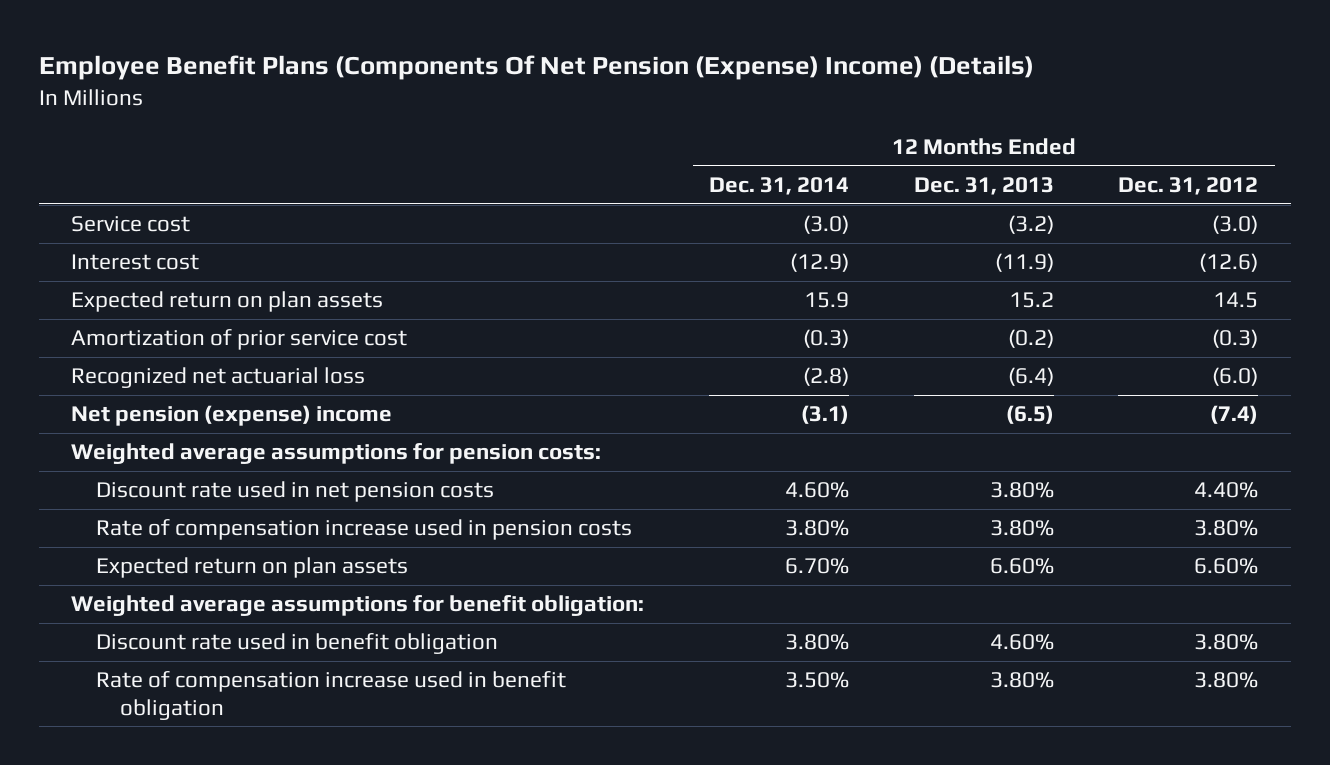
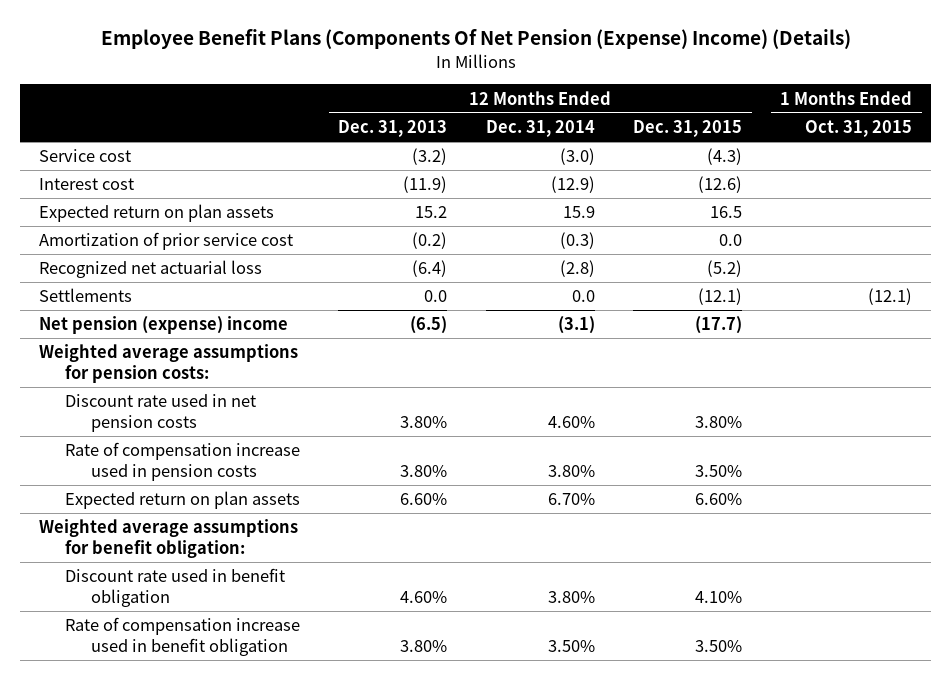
- | 12 Months Ended Dec. 31, 2014 | 12 Months Ended Dec. 31, 2013 | 12 Months Ended Dec. 31, 2012
+ | 12 Months Ended Dec. 31, 2013 | 12 Months Ended Dec. 31, 2014 | 12 Months Ended Dec. 31, 2015 | 1 Months Ended Oct. 31, 2015
+ Settlements | 0.0 | 0.0 | (12.1) | (12.1)

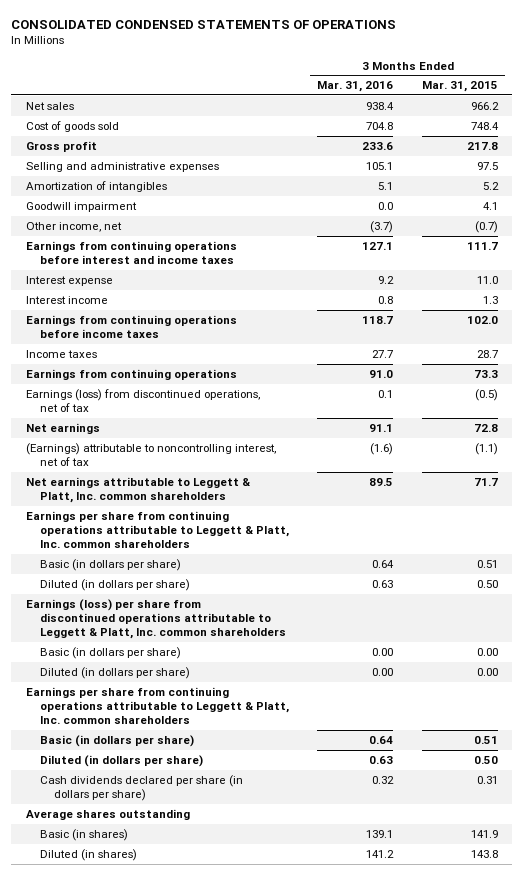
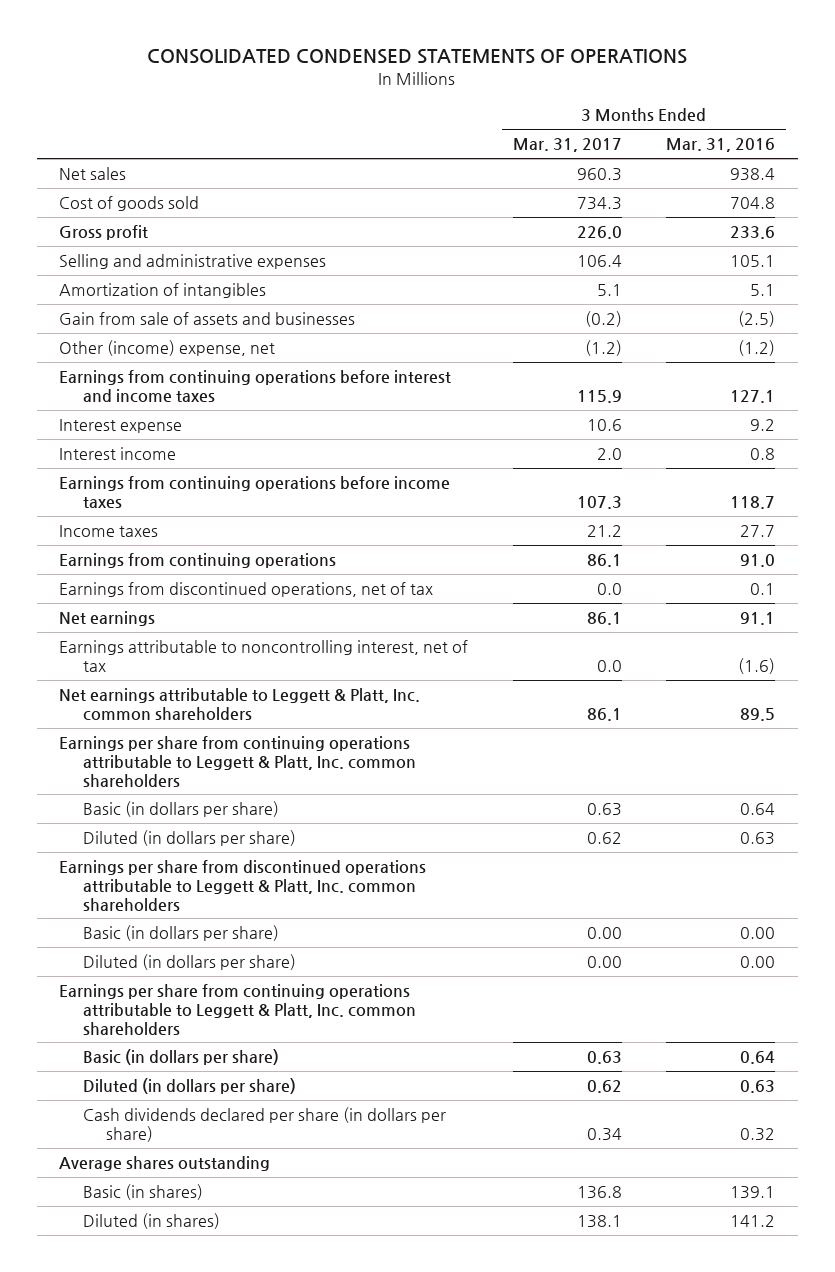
- | 3 Months Ended Mar. 31, 2016 | 3 Months Ended Mar. 31, 2015
+ | 3 Months Ended Mar. 31, 2017 | 3 Months Ended Mar. 31, 2016
- Goodwill impairment | 0.0 | 4.1
- Other income, net | (3.7) | (0.7)
+ Gain from sale of assets and businesses | (0.2) | (2.5)
+ Other (income) expense, net | (1.2) | (1.2)
- Earnings (loss) from discontinued operations, net of tax | 0.1 | (0.5)
+ Earnings from discontinued operations, net of tax | 0.0 | 0.1
- (Earnings) attributable to noncontrolling interest, net of tax | (1.6) | (1.1)
+ Earnings attributable to noncontrolling interest, net of tax | 0.0 | (1.6)
- Earnings (loss) per share from discontinued operations attributable to Leggett & Platt, Inc. common shareholders
+ Earnings per share from discontinued operations attributable to Leggett & Platt, Inc. common shareholders

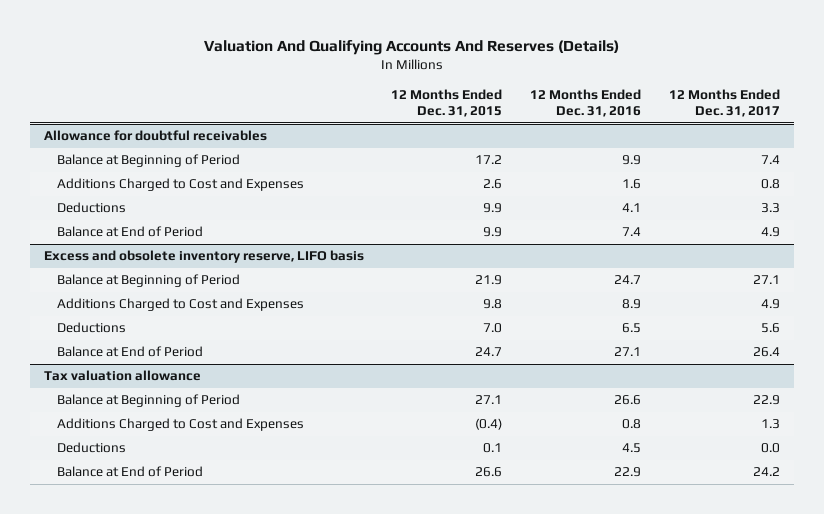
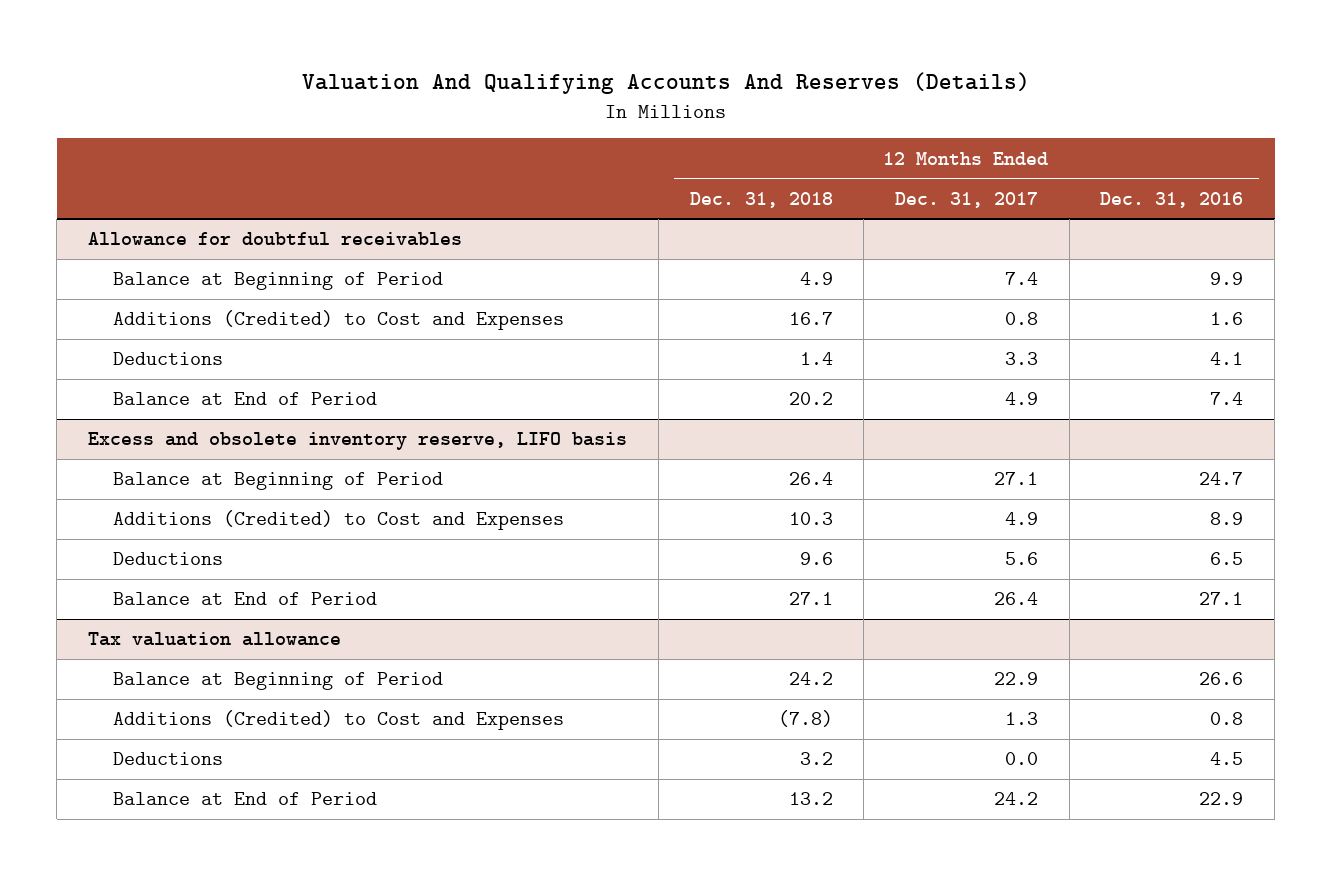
- | 12 Months Ended Dec. 31, 2015 | 12 Months Ended Dec. 31, 2016 | 12 Months Ended Dec. 31, 2017
+ | 12 Months Ended Dec. 31, 2018 | 12 Months Ended Dec. 31, 2017 | 12 Months Ended Dec. 31, 2016
@ Allowance for doubtful receivables
- Additions Charged to Cost and Expenses | 2.6 | 1.6 | 0.8
+ Additions (Credited) to Cost and Expenses | 16.7 | 0.8 | 1.6
@ Excess and obsolete inventory reserve, LIFO basis
- Additions Charged to Cost and Expenses | 9.8 | 8.9 | 4.9
+ Additions (Credited) to Cost and Expenses | 10.3 | 4.9 | 8.9
@ Tax valuation allowance
- Additions Charged to Cost and Expenses | (0.4) | 0.8 | 1.3
+ Additions (Credited) to Cost and Expenses | (7.8) | 1.3 | 0.8

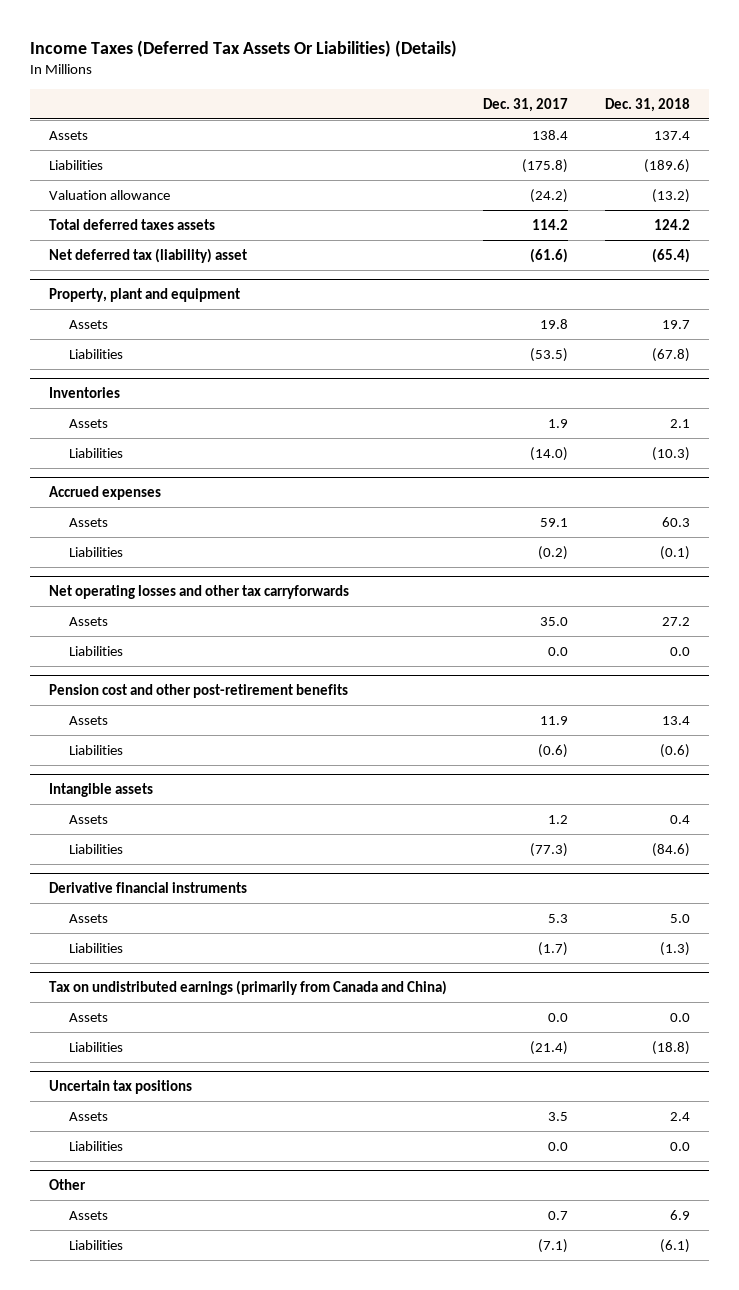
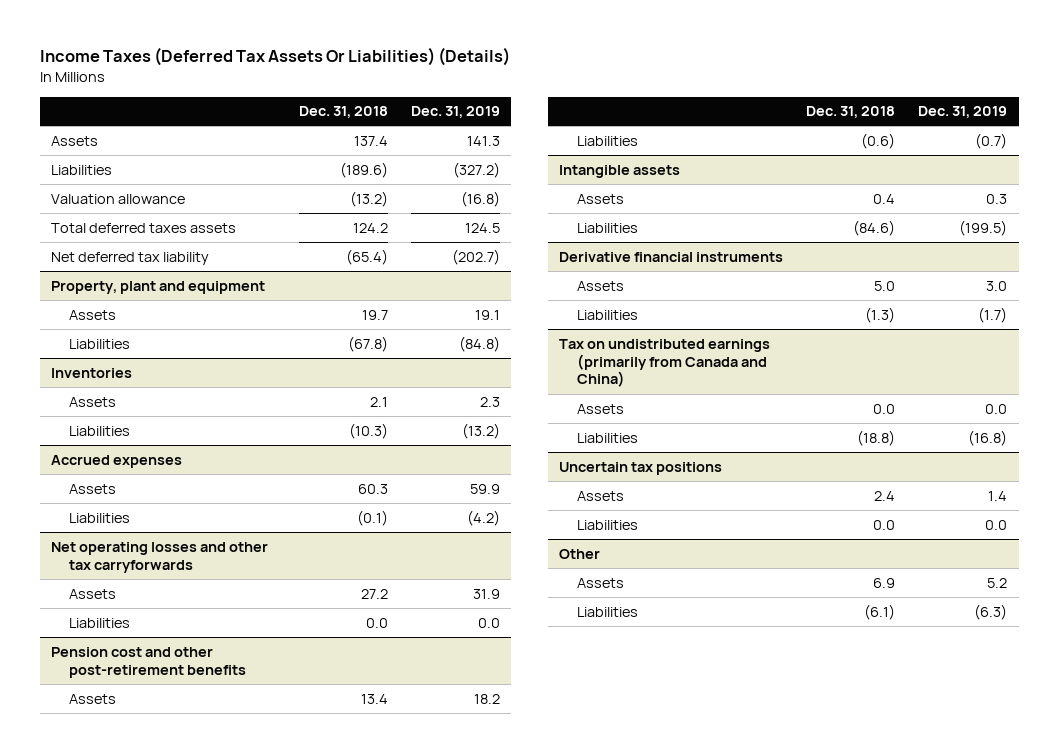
- | Dec. 31, 2017 | Dec. 31, 2018
+ | Dec. 31, 2018 | Dec. 31, 2019
- Net deferred tax (liability) asset | (61.6) | (65.4)
+ Net deferred tax liability | (65.4) | (202.7)

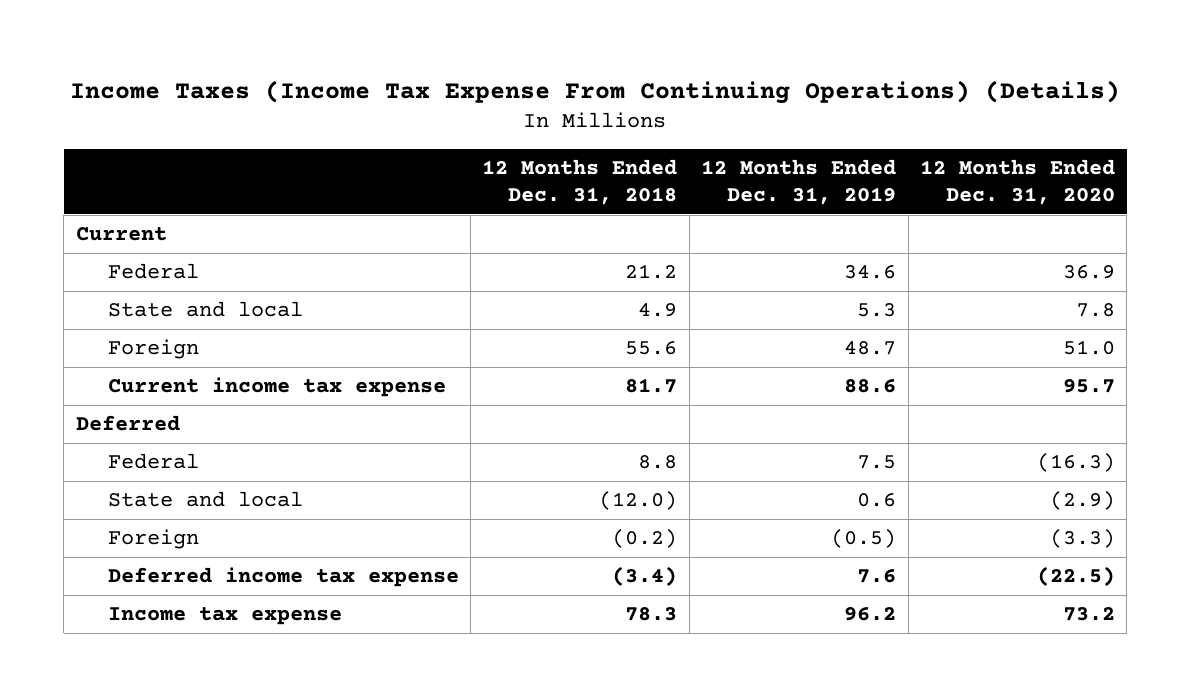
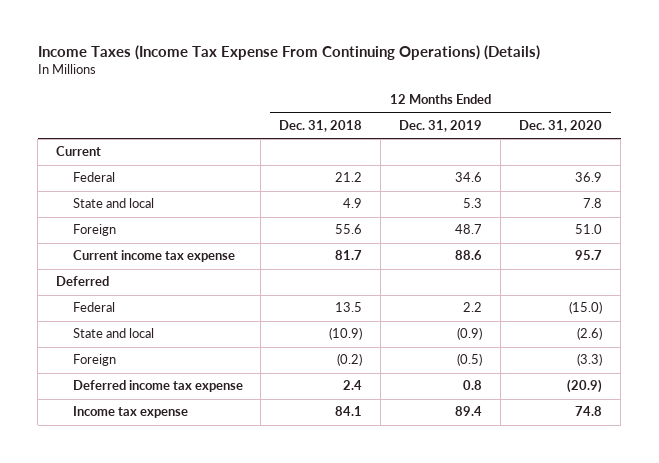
- Federal | 8.8 | 7.5 | (16.3)
- State and local | (12.0) | 0.6 | (2.9)
+ Federal | 13.5 | 2.2 | (15.0)
+ State and local | (10.9) | (0.9) | (2.6)
- Deferred income tax expense | (3.4) | 7.6 | (22.5)
- Income tax expense | 78.3 | 96.2 | 73.2
+ Deferred income tax expense | 2.4 | 0.8 | (20.9)
+ Income tax expense | 84.1 | 89.4 | 74.8

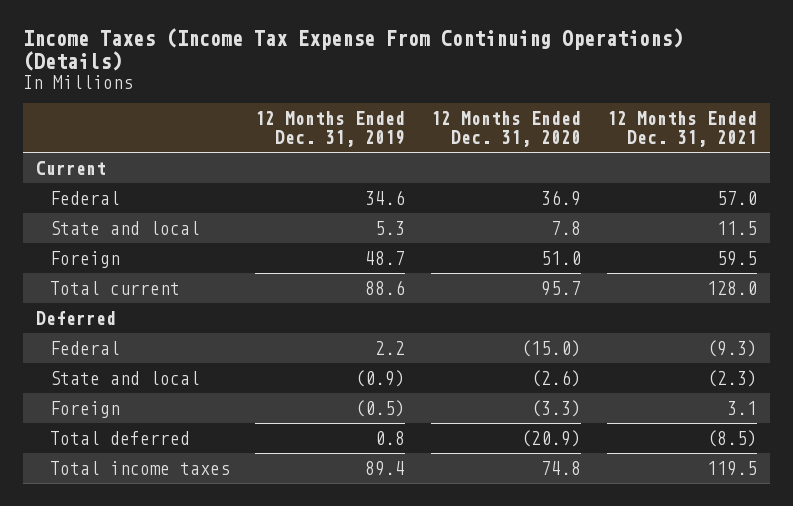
- | 12 Months Ended Dec. 31, 2018 | 12 Months Ended Dec. 31, 2019 | 12 Months Ended Dec. 31, 2020
+ | 12 Months Ended Dec. 31, 2019 | 12 Months Ended Dec. 31, 2020 | 12 Months Ended Dec. 31, 2021
- Current income tax expense | 81.7 | 88.6 | 95.7
+ Total current | 88.6 | 95.7 | 128.0
- Deferred income tax expense | 2.4 | 0.8 | (20.9)
- Income tax expense | 84.1 | 89.4 | 74.8
+ Total deferred | 0.8 | (20.9) | (8.5)
+ Total income taxes | 89.4 | 74.8 | 119.5

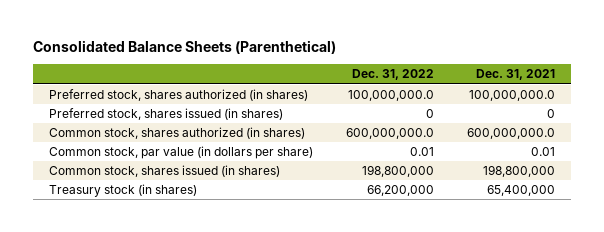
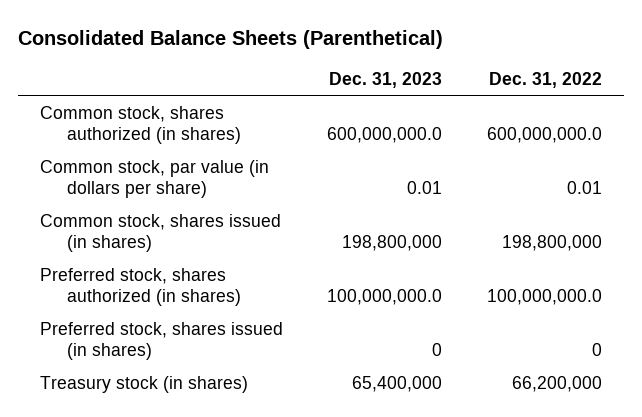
- | Dec. 31, 2022 | Dec. 31, 2021
+ | Dec. 31, 2023 | Dec. 31, 2022
moved down: Preferred stock, shares authorized (in shares) | 100,000,000.0 | 100,000,000.0
moved down: Preferred stock, shares issued (in shares) | 0 | 0

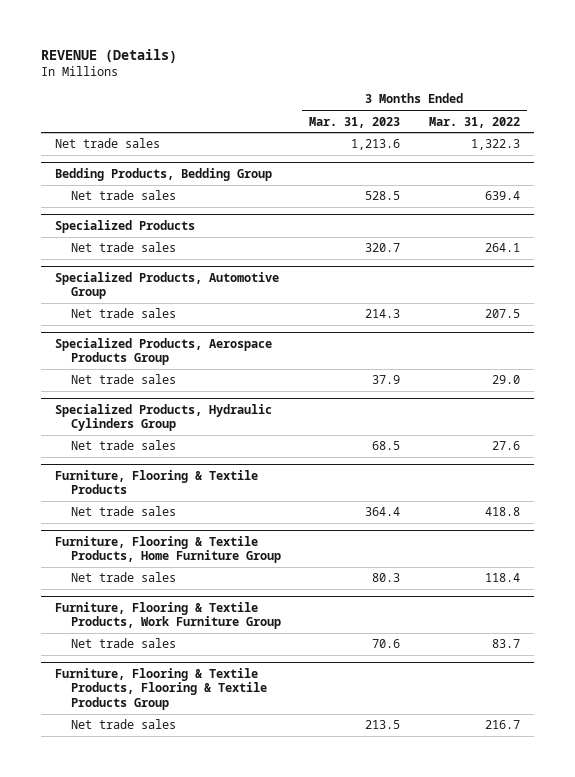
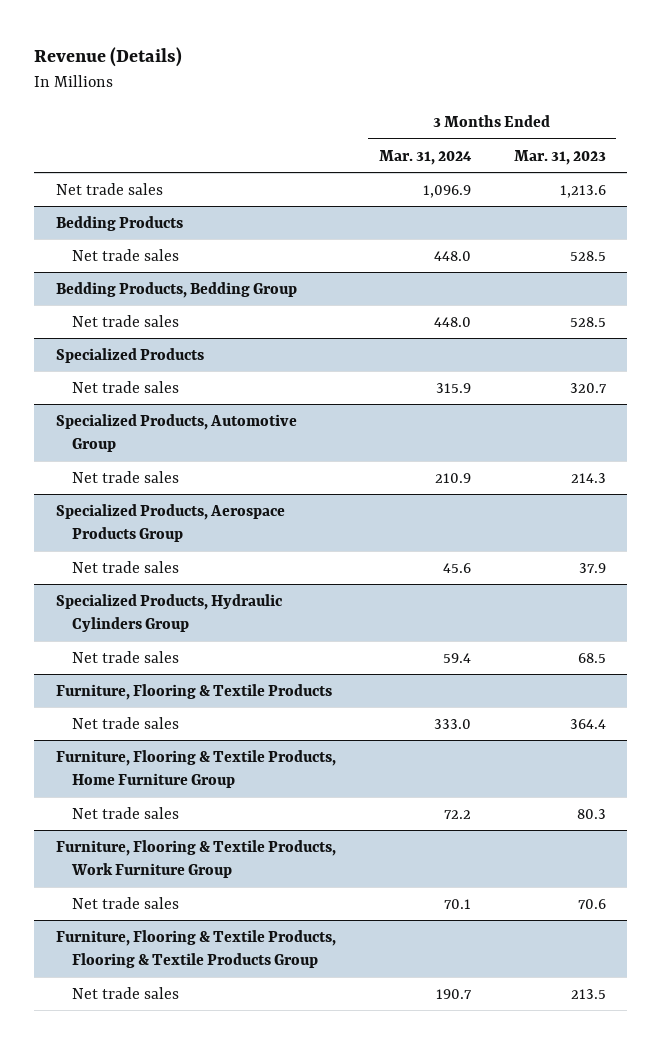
- REVENUE (Details)
+ Revenue (Details)
- | 3 Months Ended Mar. 31, 2023 | 3 Months Ended Mar. 31, 2022
+ | 3 Months Ended Mar. 31, 2024 | 3 Months Ended Mar. 31, 2023
+ Bedding Products
+ Net trade sales | 448.0 | 528.5

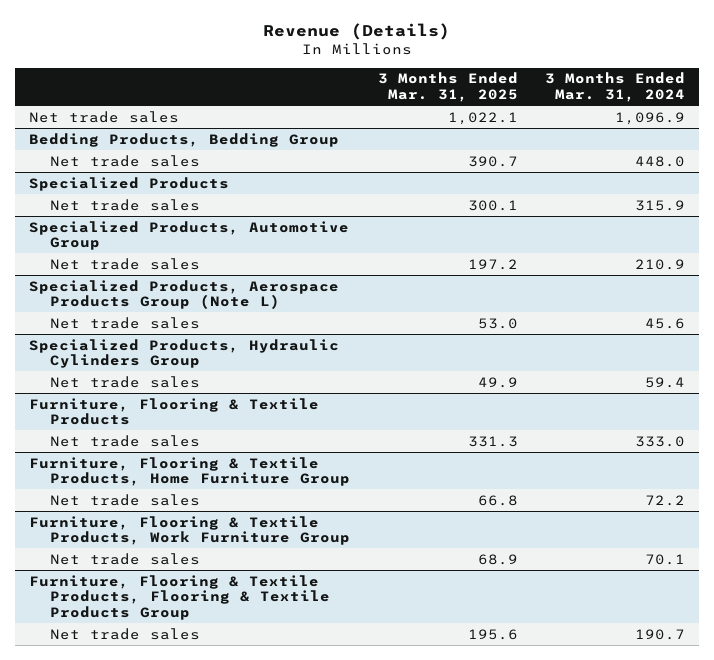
- | 3 Months Ended Mar. 31, 2024 | 3 Months Ended Mar. 31, 2023
+ | 3 Months Ended Mar. 31, 2025 | 3 Months Ended Mar. 31, 2024
- Bedding Products
- Net trade sales | 448.0 | 528.5
- Specialized Products, Aerospace Products Group
+ Specialized Products, Aerospace Products Group (Note L)

